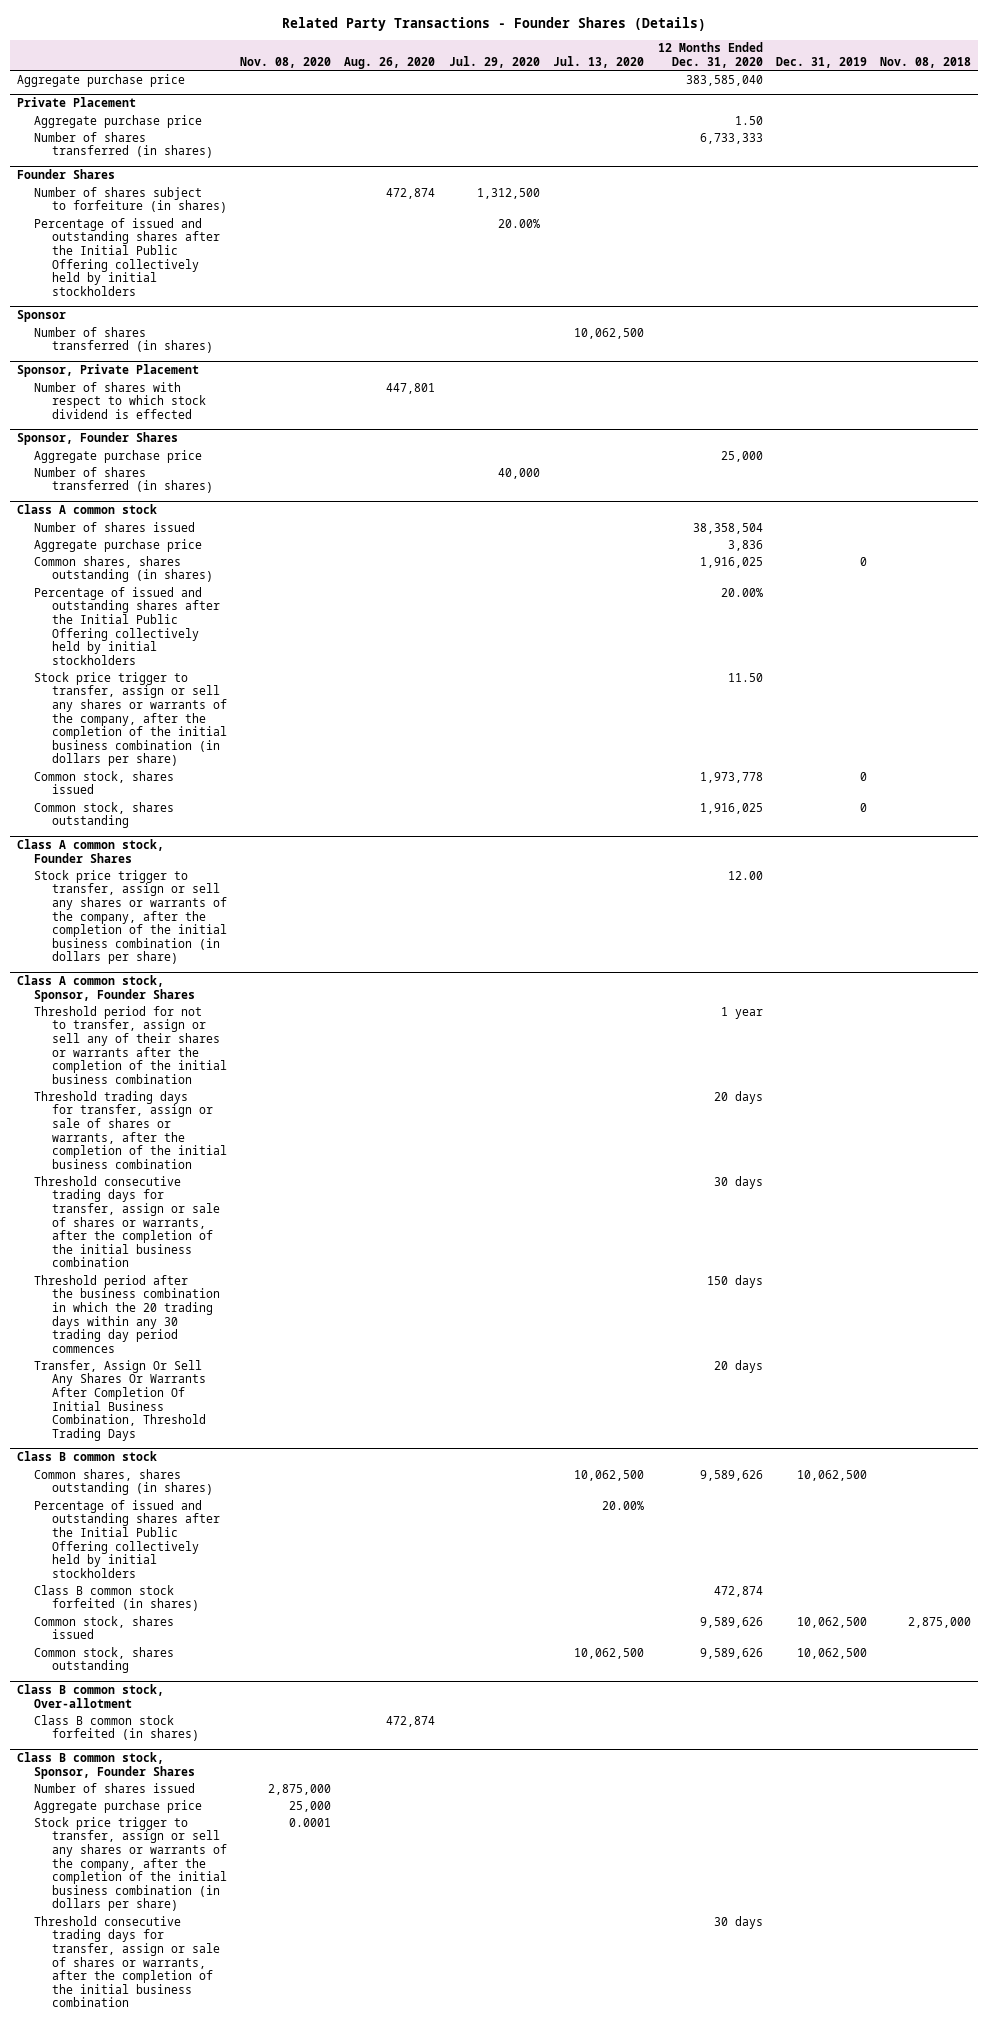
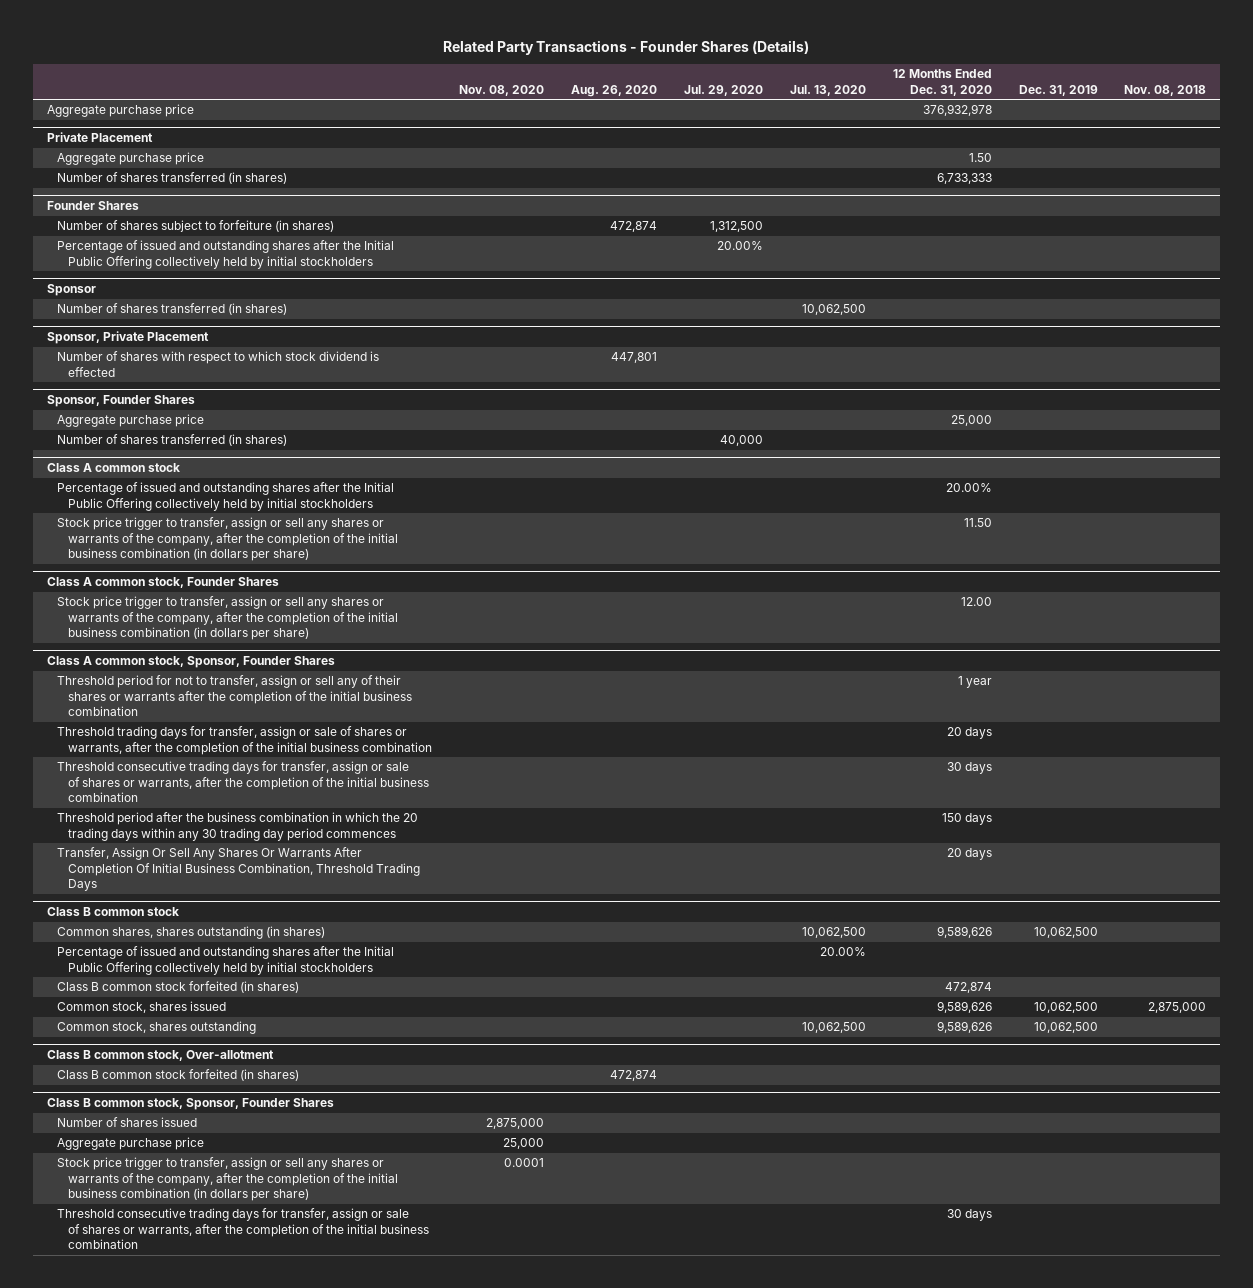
- Aggregate purchase price | | | | | 383,585,040 | |
+ Aggregate purchase price | | | | | 376,932,978 | |
@ Class A common stock
- Number of shares issued | | | | | 38,358,504 | |
- Aggregate purchase price | | | | | 3,836 | |
- Common shares, shares outstanding (in shares) | | | | | 1,916,025 | 0 |
- Common stock, shares issued | | | | | 1,973,778 | 0 |
- Common stock, shares outstanding | | | | | 1,916,025 | 0 |

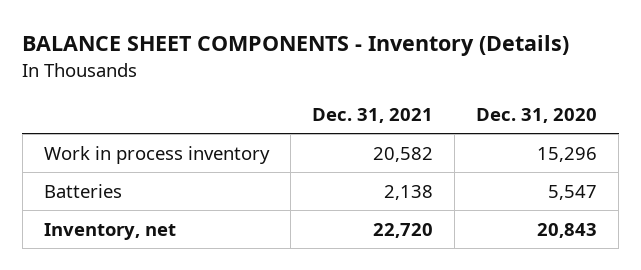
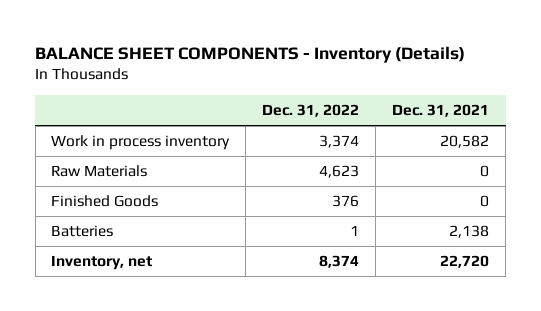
- | Dec. 31, 2021 | Dec. 31, 2020
+ | Dec. 31, 2022 | Dec. 31, 2021
+ Raw Materials | 4,623 | 0
+ Finished Goods | 376 | 0

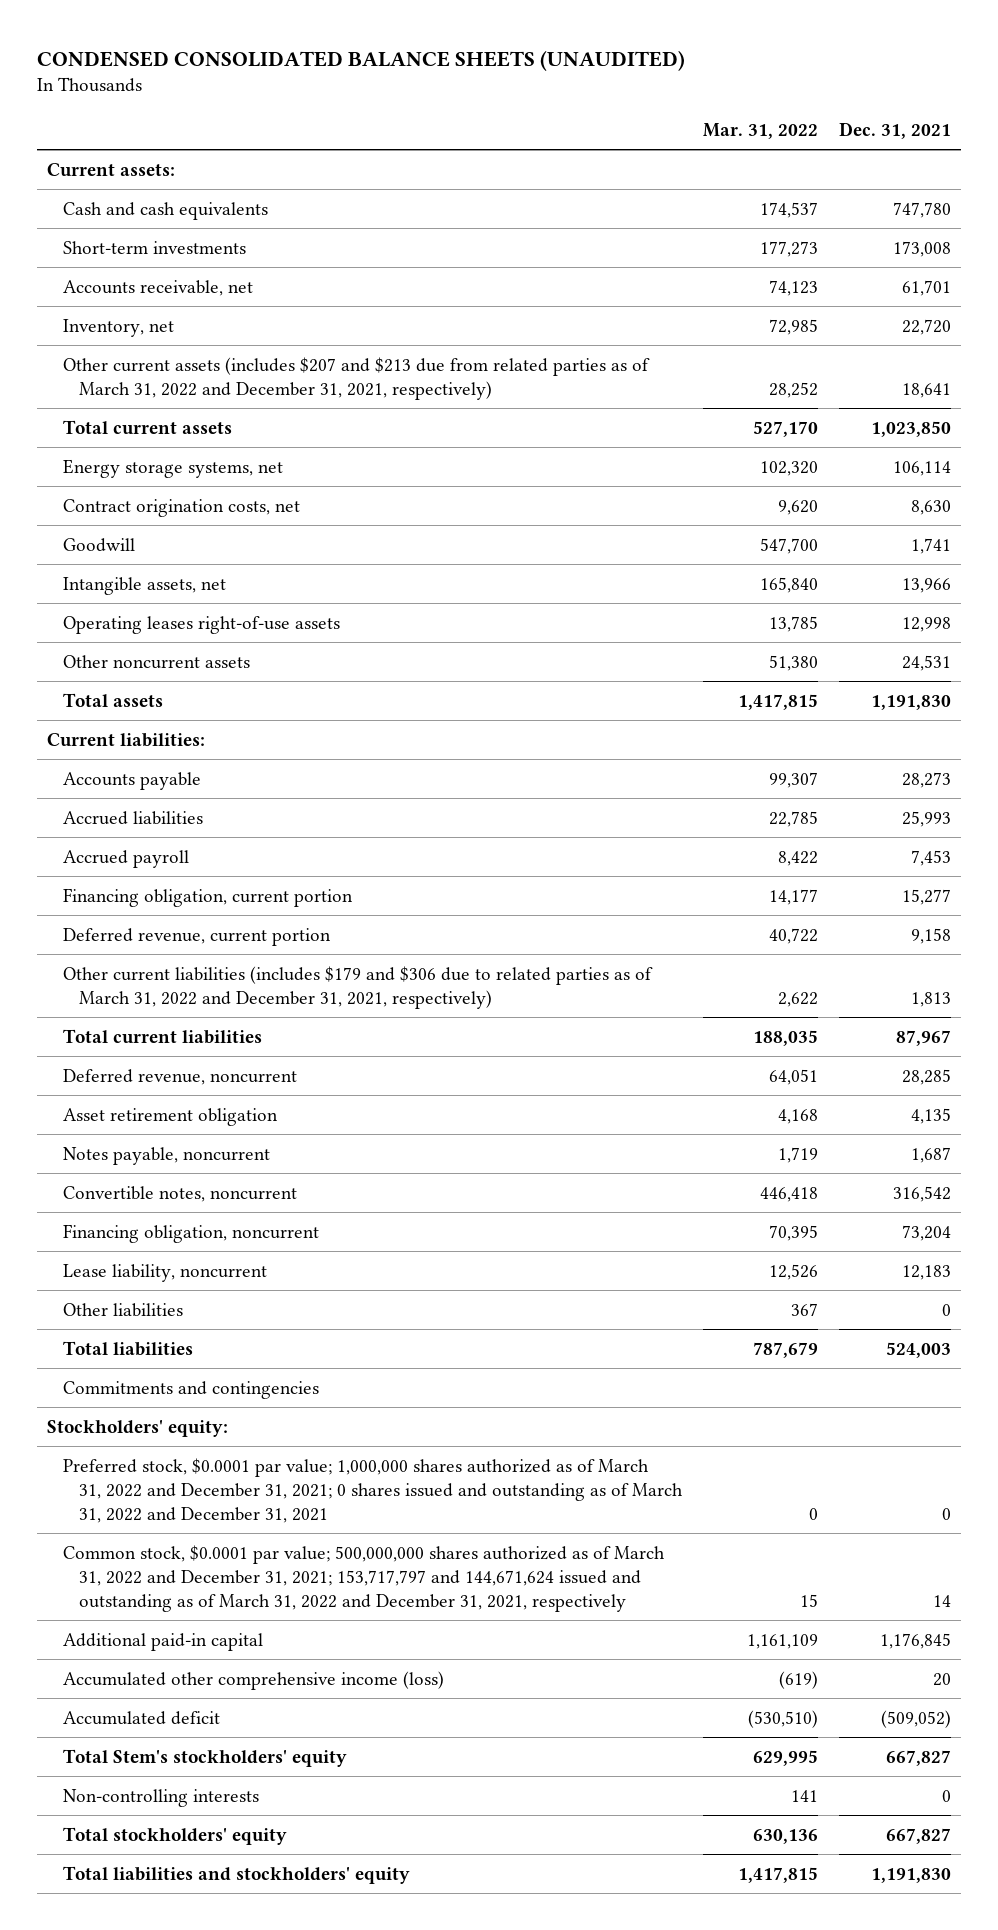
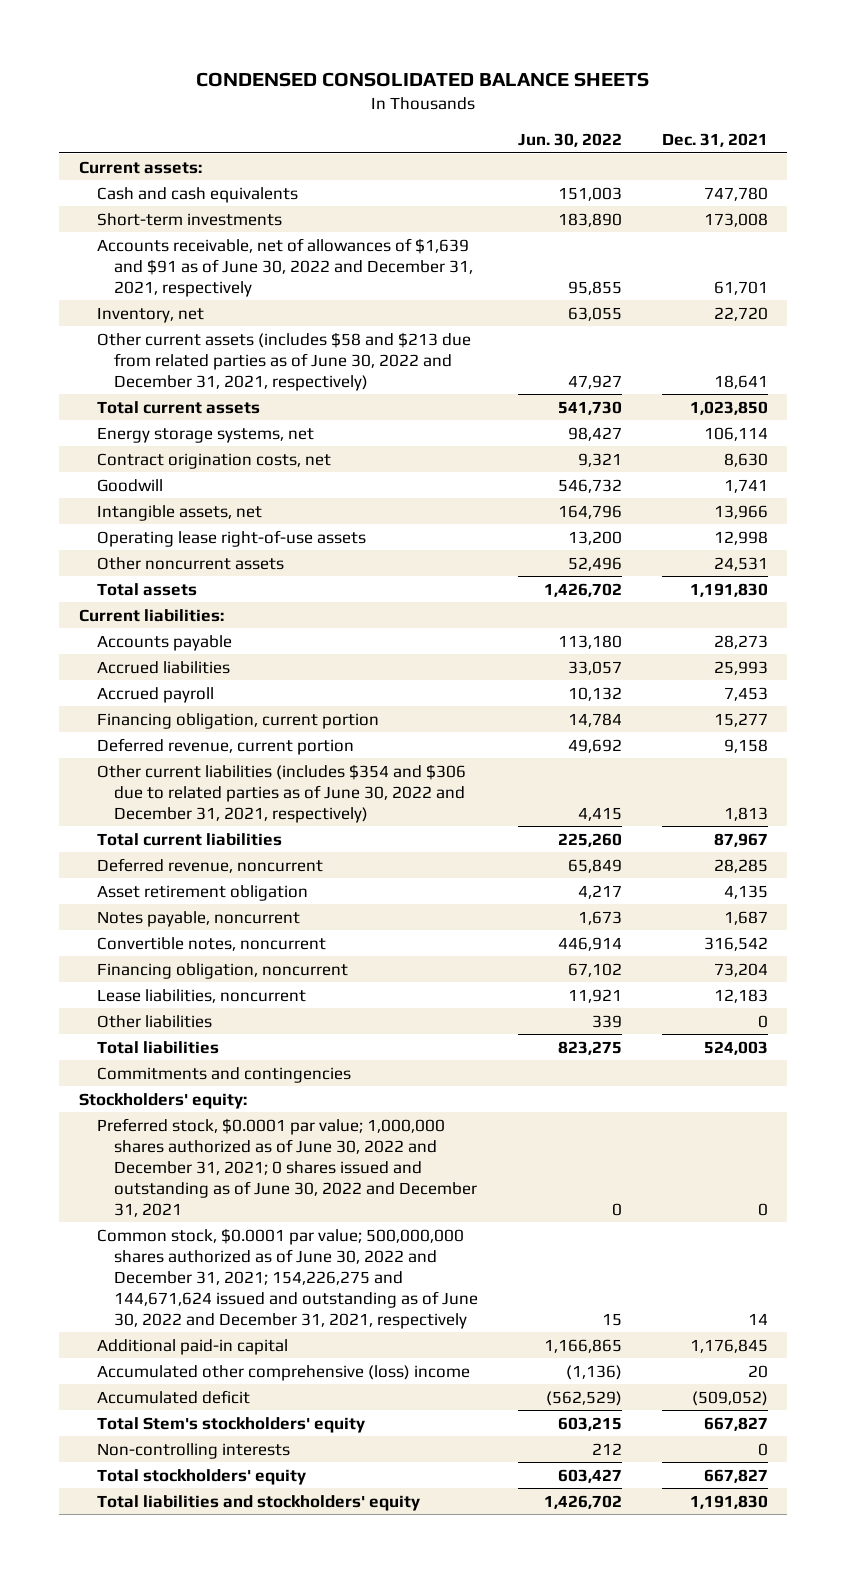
- CONDENSED CONSOLIDATED BALANCE SHEETS (UNAUDITED)
+ CONDENSED CONSOLIDATED BALANCE SHEETS
- | Mar. 31, 2022 | Dec. 31, 2021
+ | Jun. 30, 2022 | Dec. 31, 2021
- Accounts receivable, net | 74,123 | 61,701
+ Accounts receivable, net of allowances of $1,639 and $91 as of June 30, 2022 and December 31, 2021, respectively | 95,855 | 61,701
- Other current assets (includes $207 and $213 due from related parties as of March 31, 2022 and December 31, 2021, respectively) | 28,252 | 18,641
+ Other current assets (includes $58 and $213 due from related parties as of June 30, 2022 and December 31, 2021, respectively) | 47,927 | 18,641
- Operating leases right-of-use assets | 13,785 | 12,998
+ Operating lease right-of-use assets | 13,200 | 12,998
- Other current liabilities (includes $179 and $306 due to related parties as of March 31, 2022 and December 31, 2021, respectively) | 2,622 | 1,813
+ Other current liabilities (includes $354 and $306 due to related parties as of June 30, 2022 and December 31, 2021, respectively) | 4,415 | 1,813
- Lease liability, noncurrent | 12,526 | 12,183
+ Lease liabilities, noncurrent | 11,921 | 12,183
- Preferred stock, $0.0001 par value; 1,000,000 shares authorized as of March 31, 2022 and December 31, 2021; 0 shares issued and outstanding as of March 31, 2022 and December 31, 2021 | 0 | 0
- Common stock, $0.0001 par value; 500,000,000 shares authorized as of March 31, 2022 and December 31, 2021; 153,717,797 and 144,671,624 issued and outstanding as of March 31, 2022 and December 31, 2021, respectively | 15 | 14
+ Preferred stock, $0.0001 par value; 1,000,000 shares authorized as of June 30, 2022 and December 31, 2021; 0 shares issued and outstanding as of June 30, 2022 and December 31, 2021 | 0 | 0
+ Common stock, $0.0001 par value; 500,000,000 shares authorized as of June 30, 2022 and December 31, 2021; 154,226,275 and 144,671,624 issued and outstanding as of June 30, 2022 and December 31, 2021, respectively | 15 | 14
- Accumulated other comprehensive income (loss) | (619) | 20
+ Accumulated other comprehensive (loss) income | (1,136) | 20

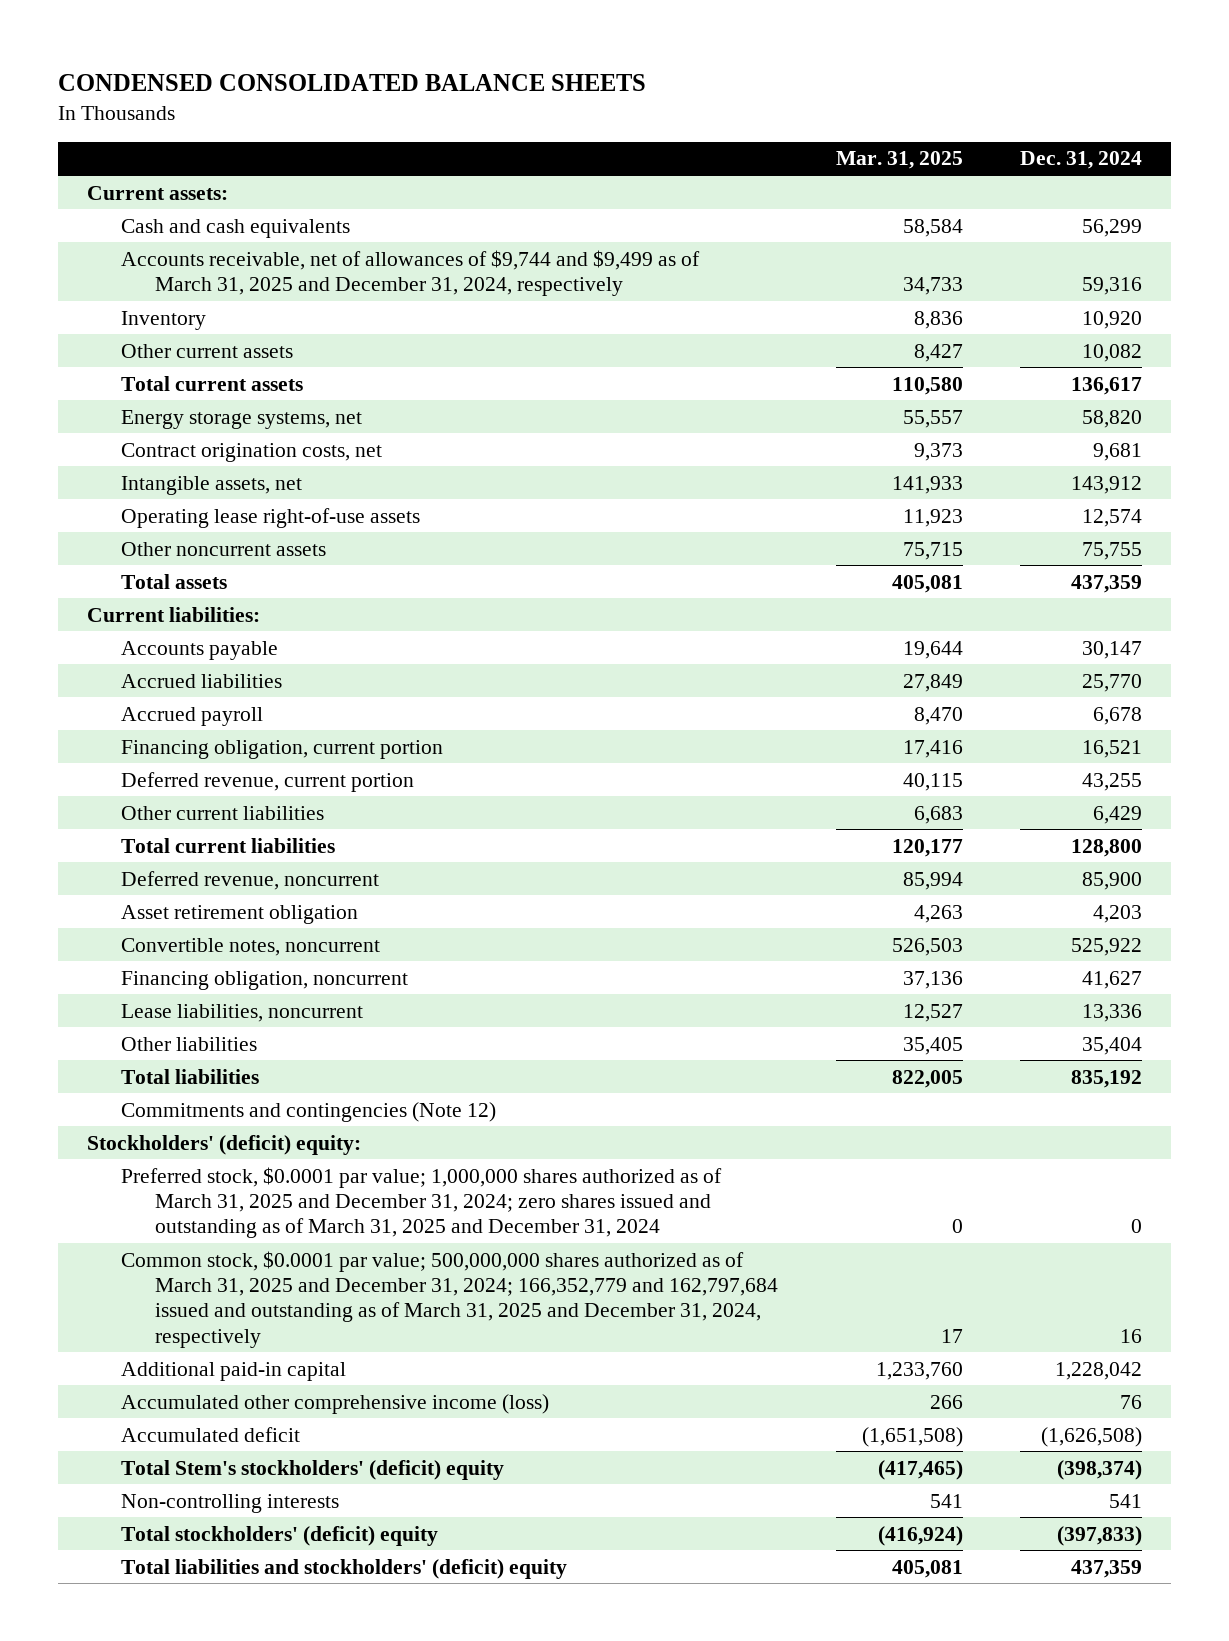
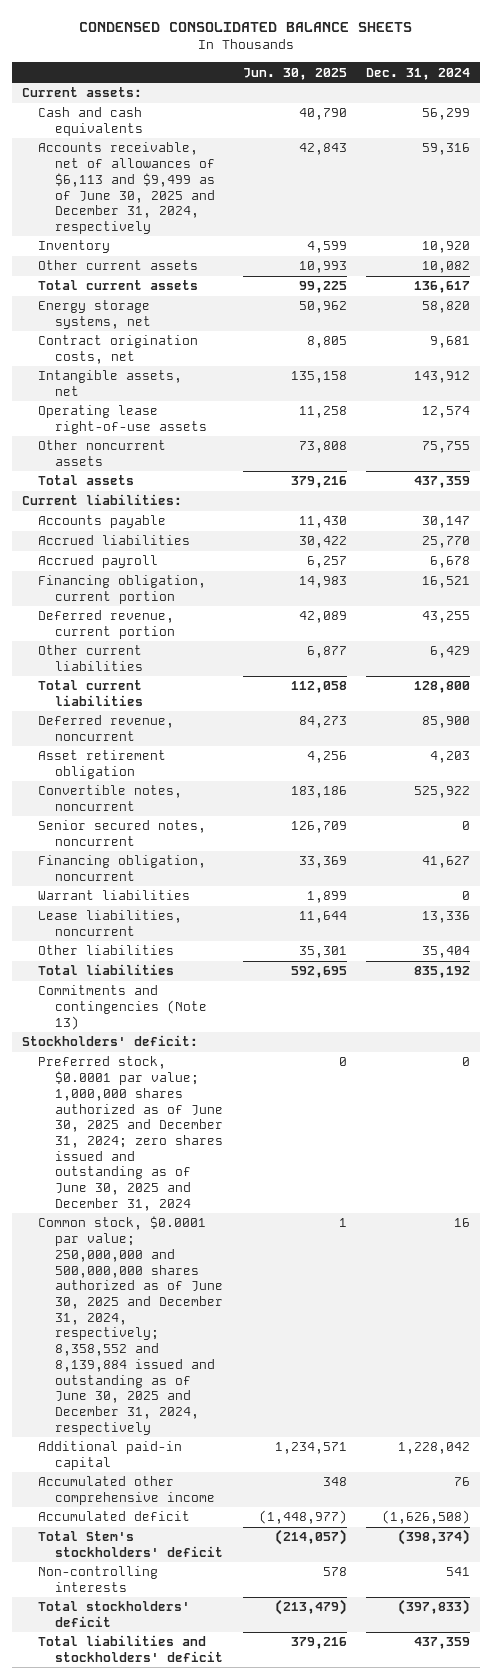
- | Mar. 31, 2025 | Dec. 31, 2024
+ | Jun. 30, 2025 | Dec. 31, 2024
- Accounts receivable, net of allowances of $9,744 and $9,499 as of March 31, 2025 and December 31, 2024, respectively | 34,733 | 59,316
+ Accounts receivable, net of allowances of $6,113 and $9,499 as of June 30, 2025 and December 31, 2024, respectively | 42,843 | 59,316
+ Senior secured notes, noncurrent | 126,709 | 0
+ Warrant liabilities | 1,899 | 0
- Commitments and contingencies (Note 12)
- Stockholders' (deficit) equity:
- Preferred stock, $0.0001 par value; 1,000,000 shares authorized as of March 31, 2025 and December 31, 2024; zero shares issued and outstanding as of March 31, 2025 and December 31, 2024 | 0 | 0
- Common stock, $0.0001 par value; 500,000,000 shares authorized as of March 31, 2025 and December 31, 2024; 166,352,779 and 162,797,684 issued and outstanding as of March 31, 2025 and December 31, 2024, respectively | 17 | 16
+ Commitments and contingencies (Note 13)
+ Stockholders' deficit:
+ Preferred stock, $0.0001 par value; 1,000,000 shares authorized as of June 30, 2025 and December 31, 2024; zero shares issued and outstanding as of June 30, 2025 and December 31, 2024 | 0 | 0
+ Common stock, $0.0001 par value; 250,000,000 and 500,000,000 shares authorized as of June 30, 2025 and December 31, 2024, respectively; 8,358,552 and 8,139,884 issued and outstanding as of June 30, 2025 and December 31, 2024, respectively | 1 | 16
- Accumulated other comprehensive income (loss) | 266 | 76
+ Accumulated other comprehensive income | 348 | 76
- Total Stem's stockholders' (deficit) equity | (417,465) | (398,374)
+ Total Stem's stockholders' deficit | (214,057) | (398,374)
- Total stockholders' (deficit) equity | (416,924) | (397,833)
- Total liabilities and stockholders' (deficit) equity | 405,081 | 437,359
+ Total stockholders' deficit | (213,479) | (397,833)
+ Total liabilities and stockholders' deficit | 379,216 | 437,359

